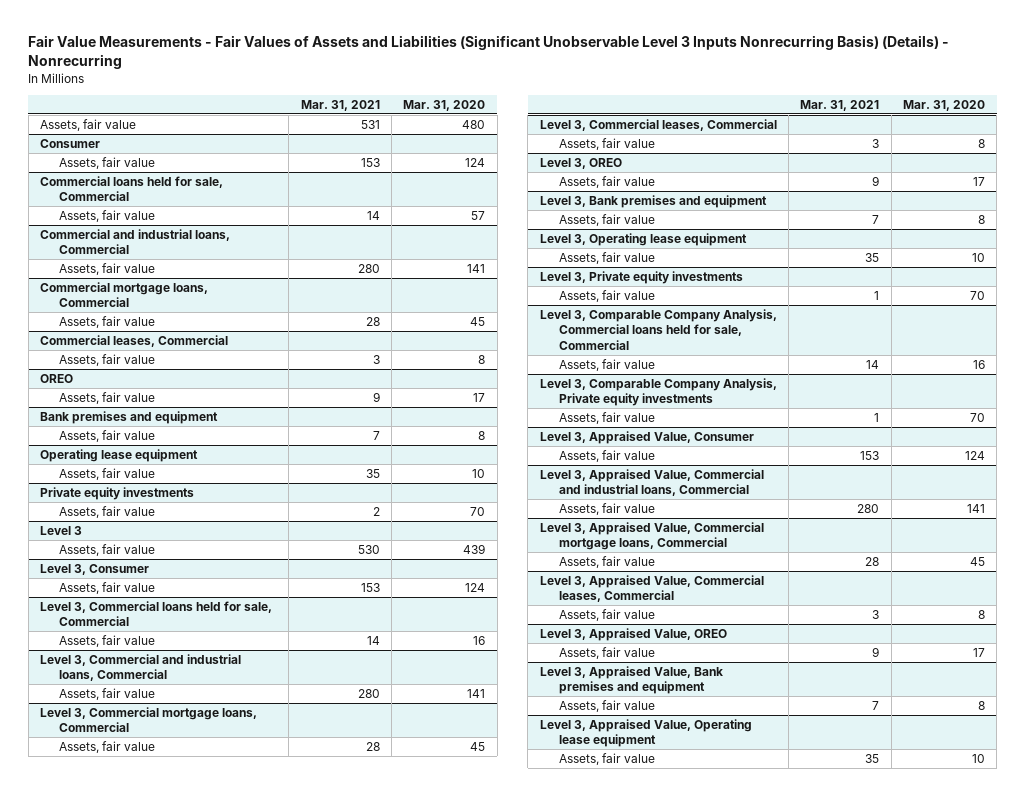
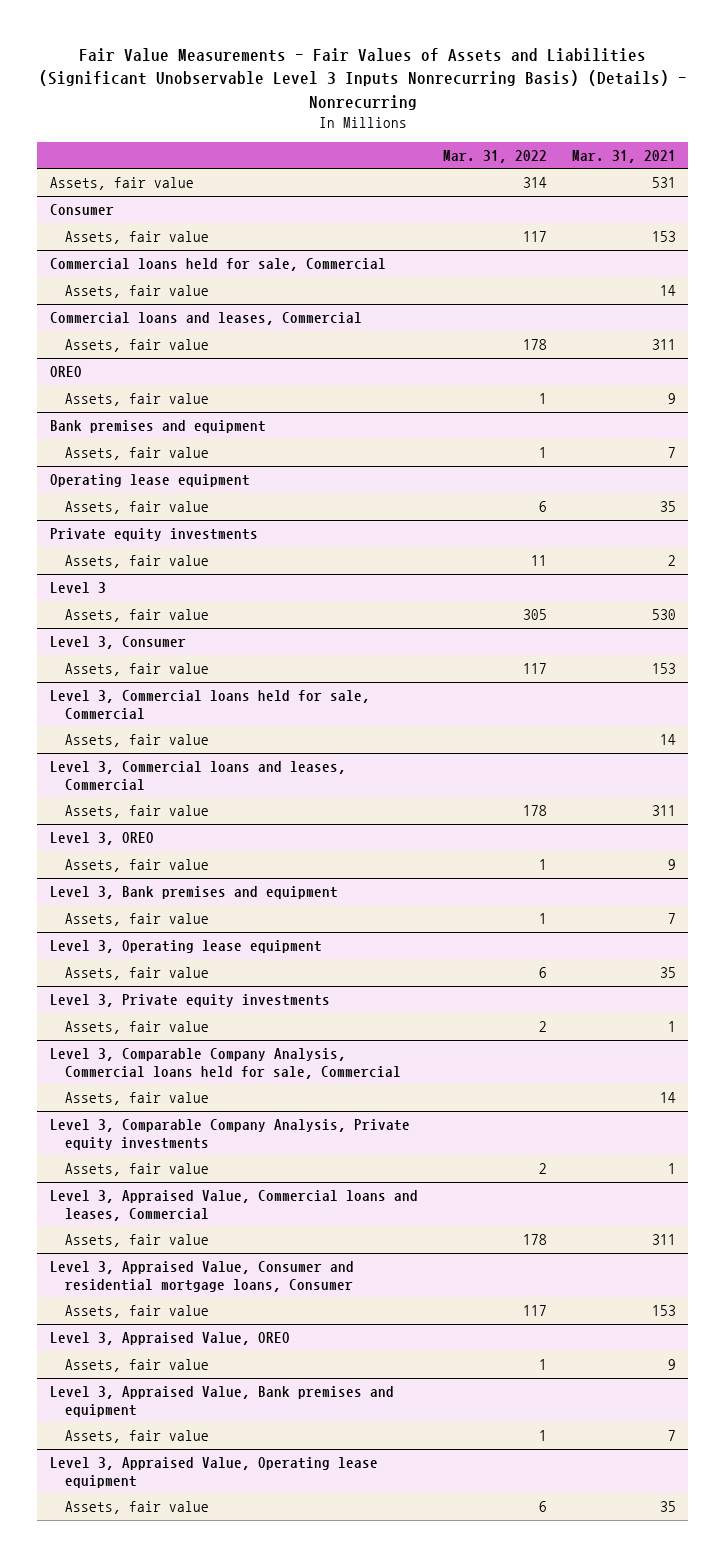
- | Mar. 31, 2021 | Mar. 31, 2020
+ | Mar. 31, 2022 | Mar. 31, 2021
- Commercial and industrial loans, Commercial
- Assets, fair value | 280 | 141
- Commercial mortgage loans, Commercial
- Assets, fair value | 28 | 45
- Commercial leases, Commercial
- Assets, fair value | 3 | 8
+ Commercial loans and leases, Commercial
+ Assets, fair value | 178 | 311
- Level 3, Commercial and industrial loans, Commercial
- Assets, fair value | 280 | 141
- Level 3, Commercial mortgage loans, Commercial
- Assets, fair value | 28 | 45
- Level 3, Commercial leases, Commercial
- Assets, fair value | 3 | 8
+ Level 3, Commercial loans and leases, Commercial
+ Assets, fair value | 178 | 311
- Level 3, Appraised Value, Consumer
+ Level 3, Appraised Value, Commercial loans and leases, Commercial
+ Assets, fair value | 178 | 311
+ Level 3, Appraised Value, Consumer and residential mortgage loans, Consumer
- Level 3, Appraised Value, Commercial and industrial loans, Commercial
- Assets, fair value | 280 | 141
- Level 3, Appraised Value, Commercial mortgage loans, Commercial
- Assets, fair value | 28 | 45
- Level 3, Appraised Value, Commercial leases, Commercial
- Assets, fair value | 3 | 8

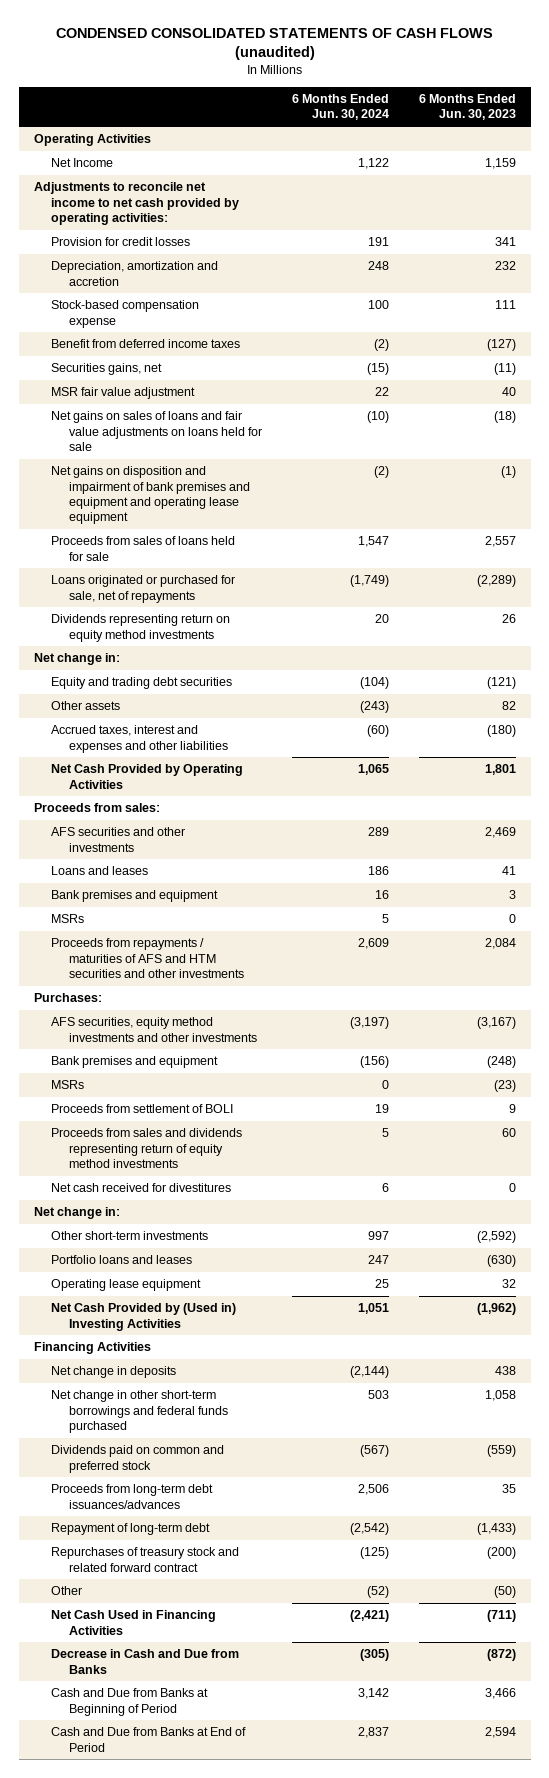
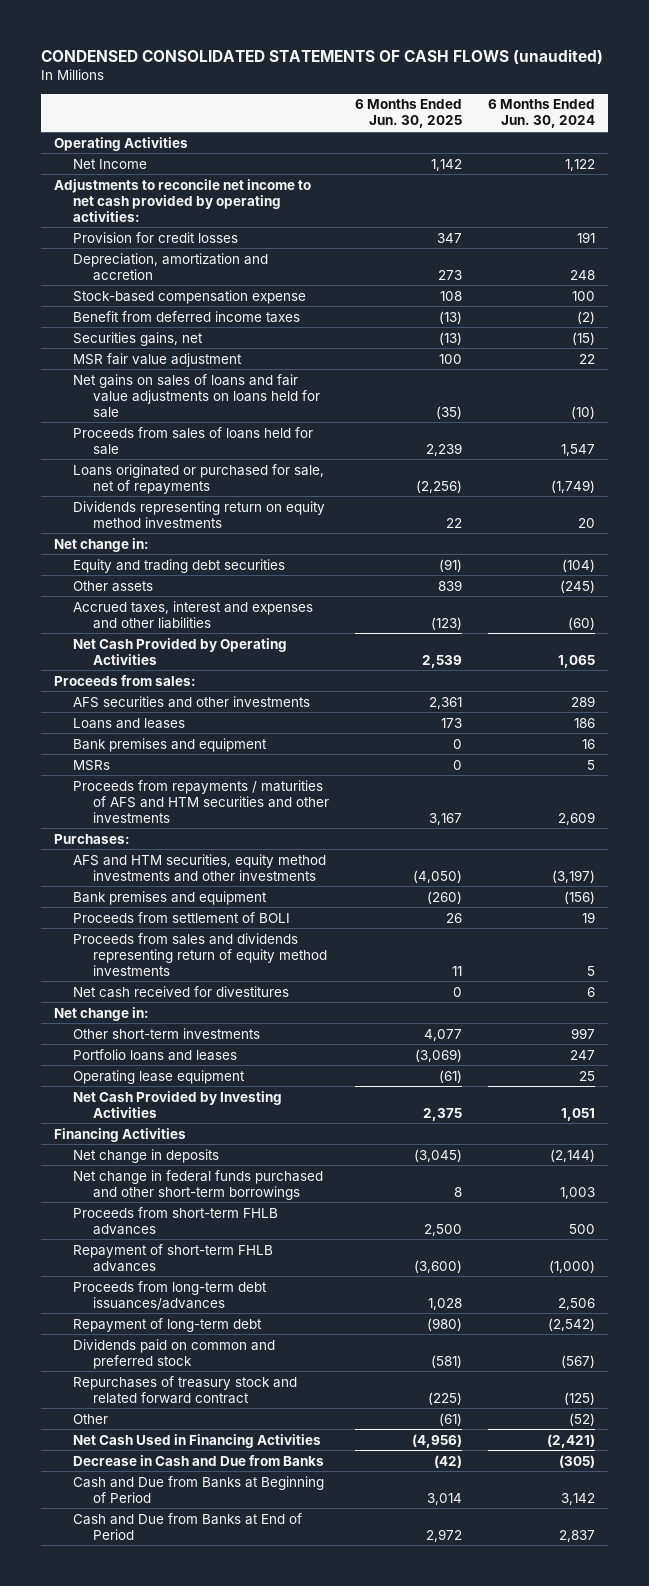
- | 6 Months Ended Jun. 30, 2024 | 6 Months Ended Jun. 30, 2023
+ | 6 Months Ended Jun. 30, 2025 | 6 Months Ended Jun. 30, 2024
- Net gains on disposition and impairment of bank premises and equipment and operating lease equipment | (2) | (1)
- Other assets | (243) | 82
+ Other assets | 839 | (245)
- AFS securities, equity method investments and other investments | (3,197) | (3,167)
+ AFS and HTM securities, equity method investments and other investments | (4,050) | (3,197)
- MSRs | 0 | (23)
- Net Cash Provided by (Used in) Investing Activities | 1,051 | (1,962)
+ Net Cash Provided by Investing Activities | 2,375 | 1,051
- Net change in other short-term borrowings and federal funds purchased | 503 | 1,058
+ Net change in federal funds purchased and other short-term borrowings | 8 | 1,003
+ Proceeds from short-term FHLB advances | 2,500 | 500
+ Repayment of short-term FHLB advances | (3,600) | (1,000)
moved down: Dividends paid on common and preferred stock | (581) | (567)

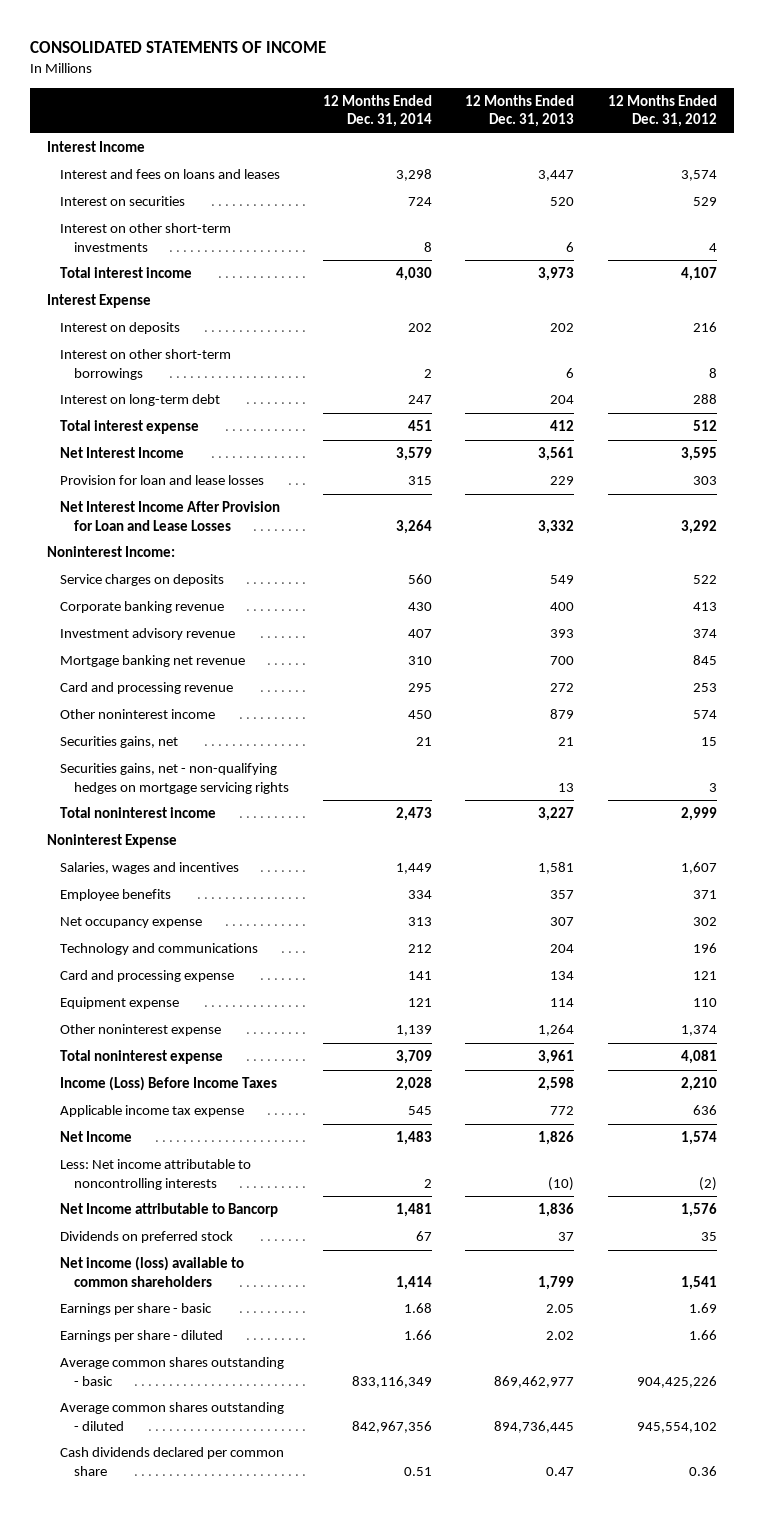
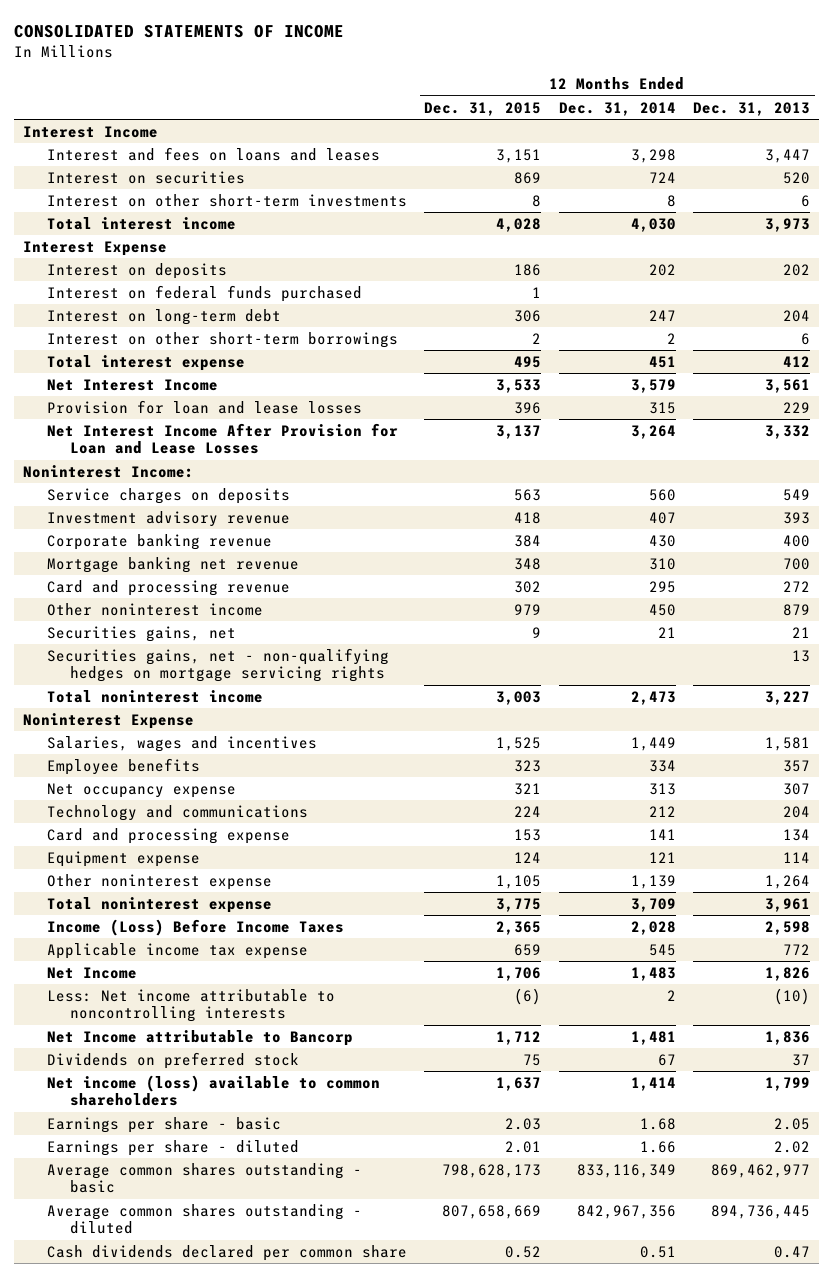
- | 12 Months Ended Dec. 31, 2014 | 12 Months Ended Dec. 31, 2013 | 12 Months Ended Dec. 31, 2012
+ | 12 Months Ended Dec. 31, 2015 | 12 Months Ended Dec. 31, 2014 | 12 Months Ended Dec. 31, 2013
+ Interest on federal funds purchased | 1 | |
moved down: Interest on other short-term borrowings | 2 | 2 | 6
moved down: Corporate banking revenue | 384 | 430 | 400

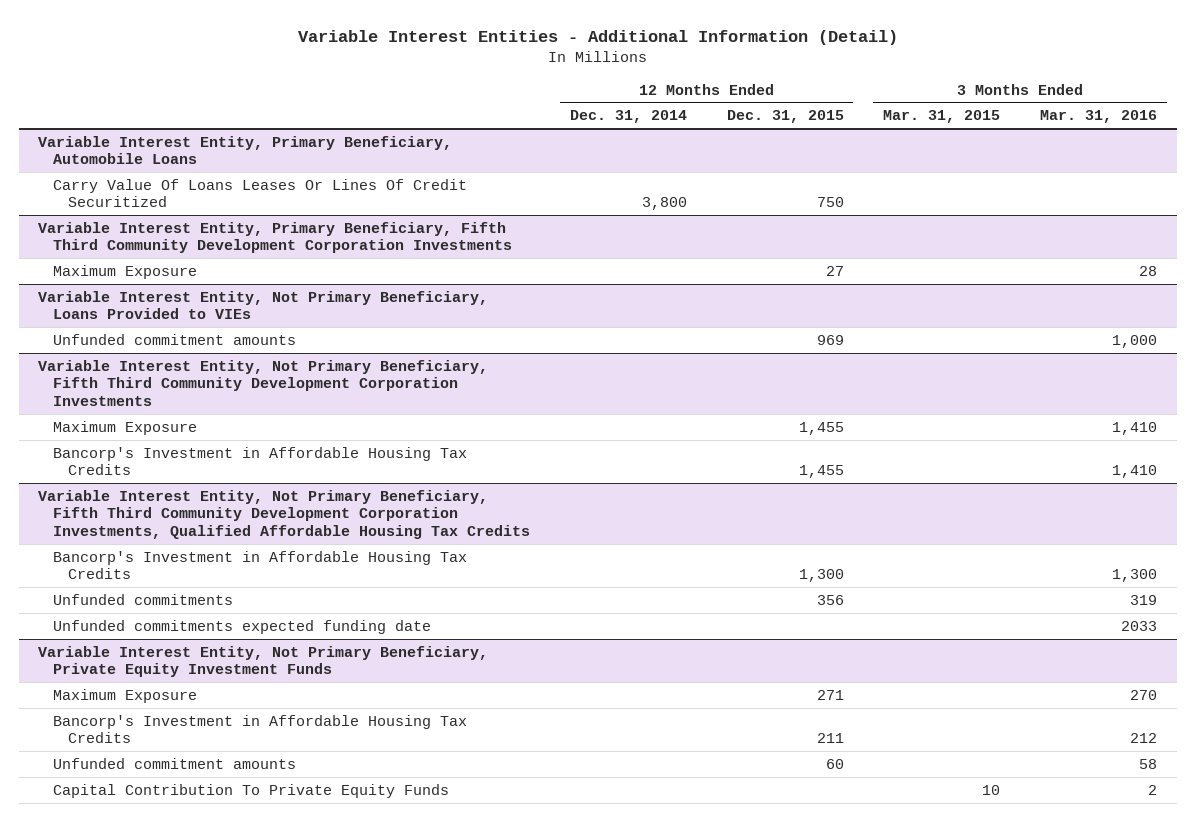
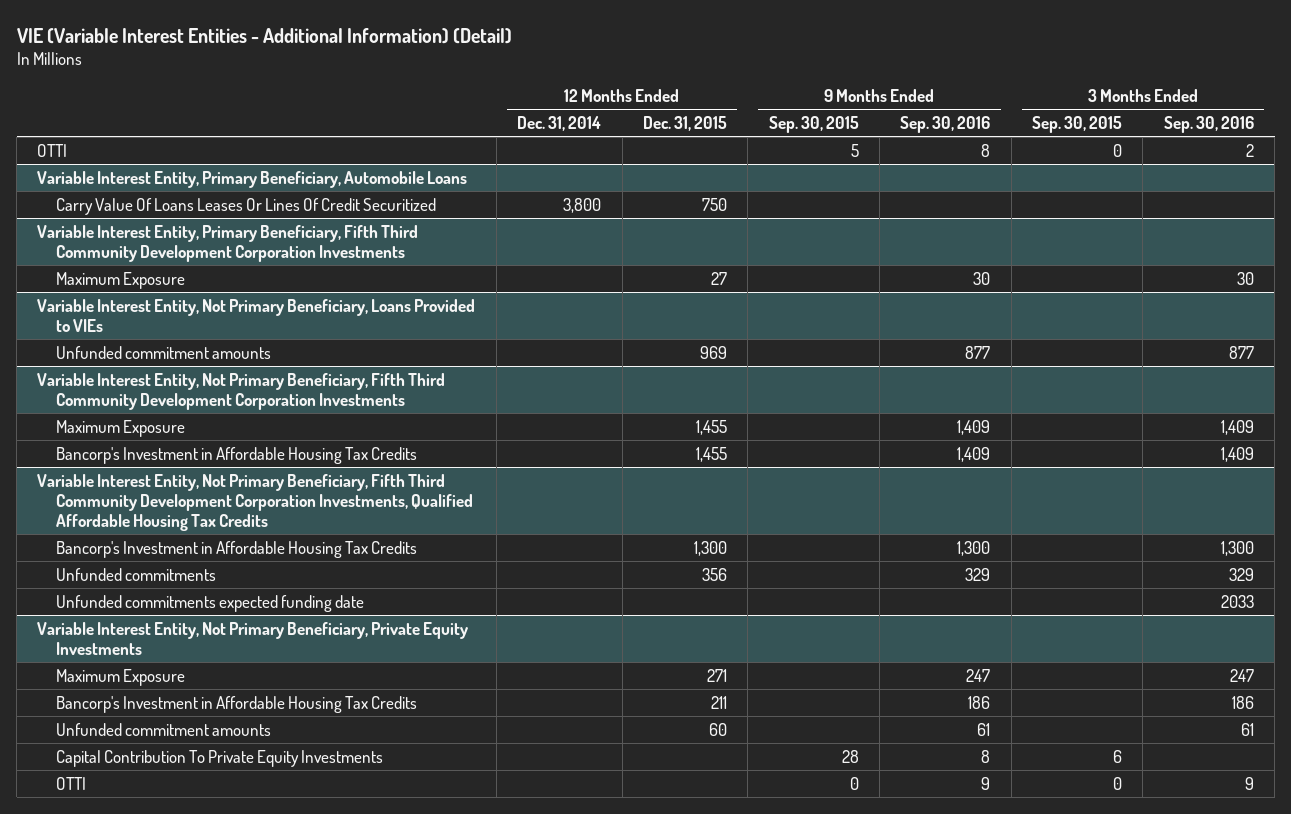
- Variable Interest Entities - Additional Information (Detail)
+ VIE (Variable Interest Entities - Additional Information) (Detail)
- | 12 Months Ended Dec. 31, 2014 | 12 Months Ended Dec. 31, 2015 | 3 Months Ended Mar. 31, 2015 | 3 Months Ended Mar. 31, 2016
+ | 12 Months Ended Dec. 31, 2014 | 12 Months Ended Dec. 31, 2015 | 9 Months Ended Sep. 30, 2015 | 9 Months Ended Sep. 30, 2016 | 3 Months Ended Sep. 30, 2015 | 3 Months Ended Sep. 30, 2016
+ OTTI | | | 5 | 8 | 0 | 2
- Variable Interest Entity, Not Primary Beneficiary, Private Equity Investment Funds
+ Variable Interest Entity, Not Primary Beneficiary, Private Equity Investments
- Capital Contribution To Private Equity Funds | | | 10 | 2
+ Capital Contribution To Private Equity Investments | | | 28 | 8 | 6 |
+ OTTI | | | 0 | 9 | 0 | 9

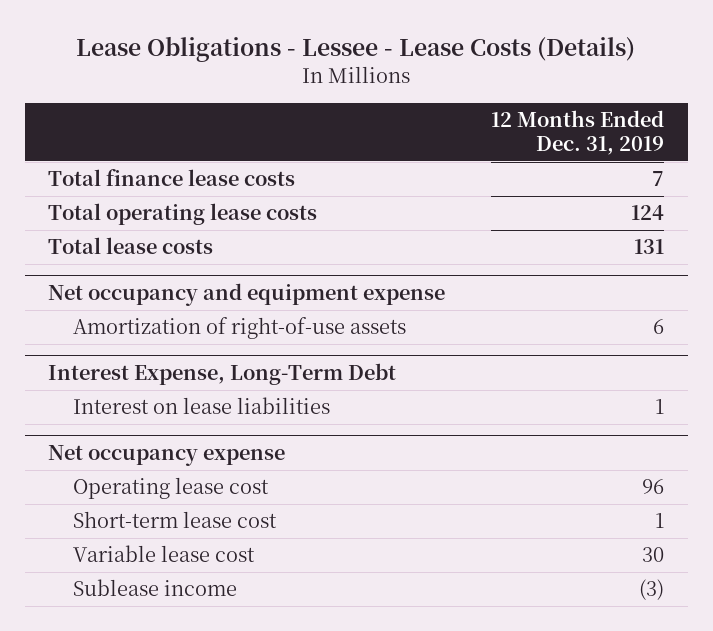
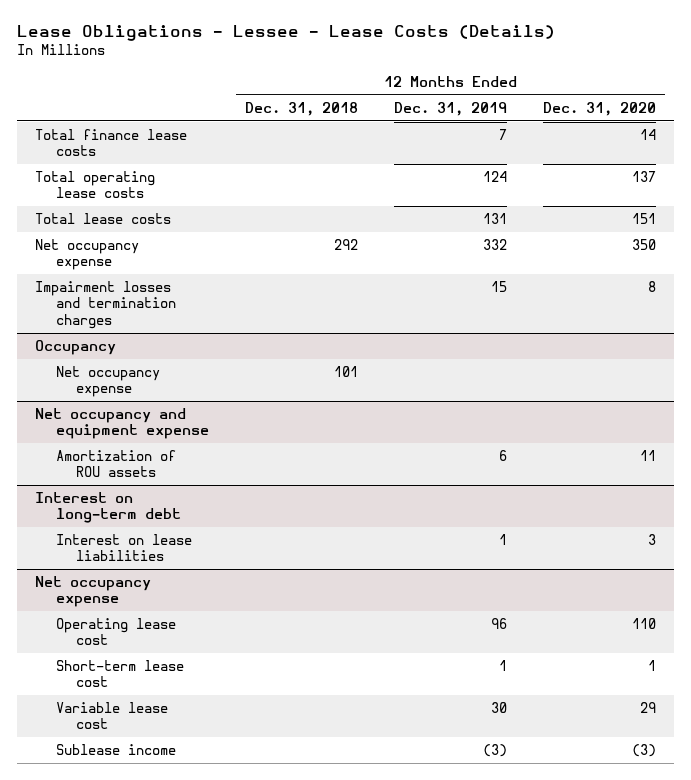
- | 12 Months Ended Dec. 31, 2019
+ | 12 Months Ended Dec. 31, 2018 | 12 Months Ended Dec. 31, 2019 | 12 Months Ended Dec. 31, 2020
+ Net occupancy expense | 292 | 332 | 350
+ Impairment losses and termination charges | | 15 | 8
+ Occupancy
+ Net occupancy expense | 101 | |
@ Net occupancy and equipment expense
- Amortization of right-of-use assets | 6
- Interest Expense, Long-Term Debt
@ Net occupancy and equipment expense
+ Amortization of ROU assets | | 6 | 11
+ Interest on long-term debt

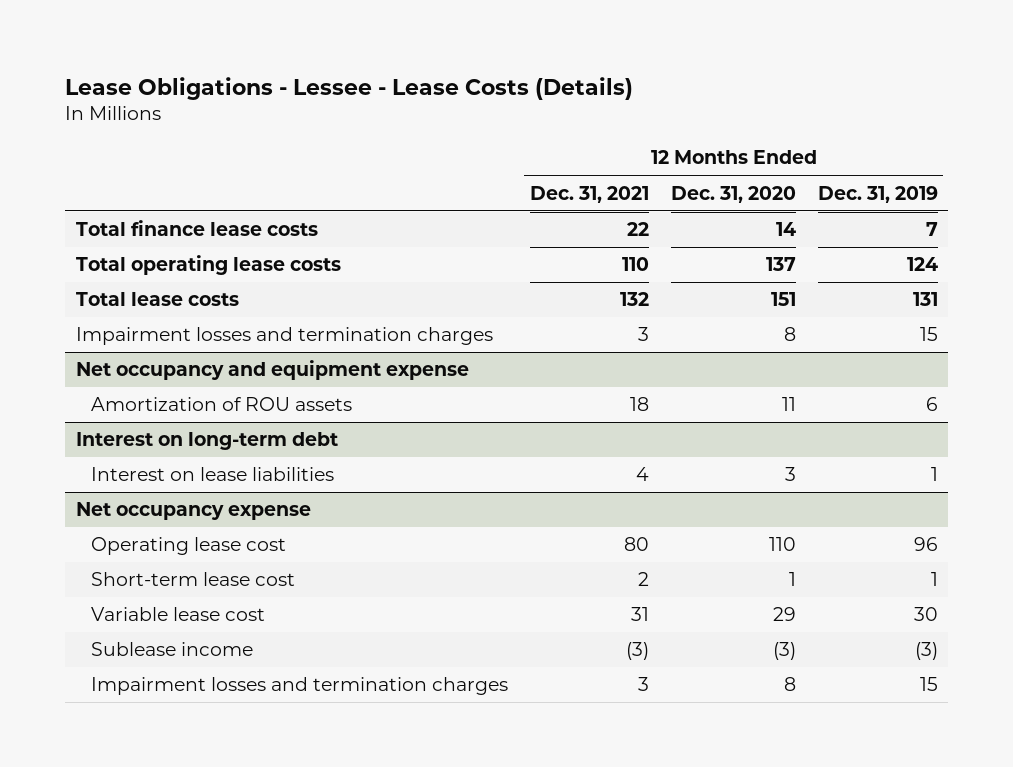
- | 12 Months Ended Dec. 31, 2018 | 12 Months Ended Dec. 31, 2019 | 12 Months Ended Dec. 31, 2020
+ | 12 Months Ended Dec. 31, 2021 | 12 Months Ended Dec. 31, 2020 | 12 Months Ended Dec. 31, 2019
- Net occupancy expense | 292 | 332 | 350
- Occupancy
- Net occupancy expense | 101 | |
@ Net occupancy expense
+ Impairment losses and termination charges | 3 | 8 | 15

